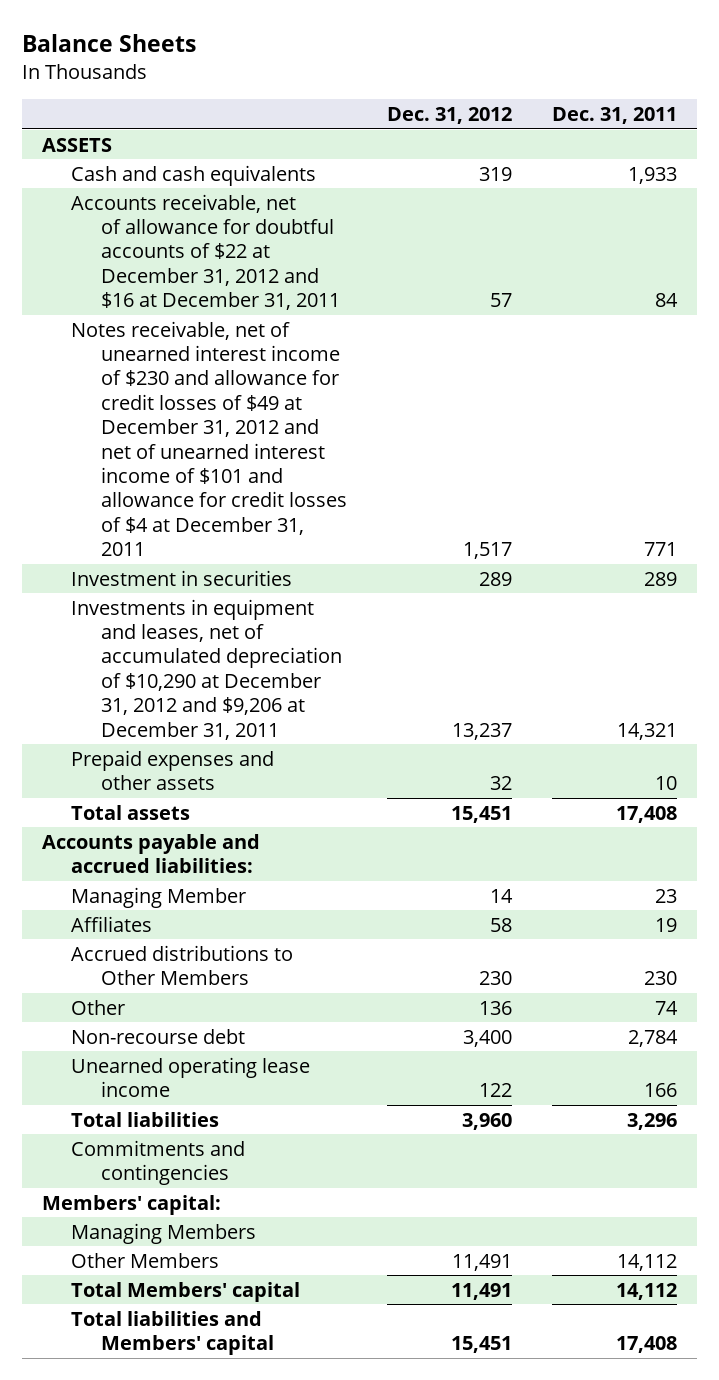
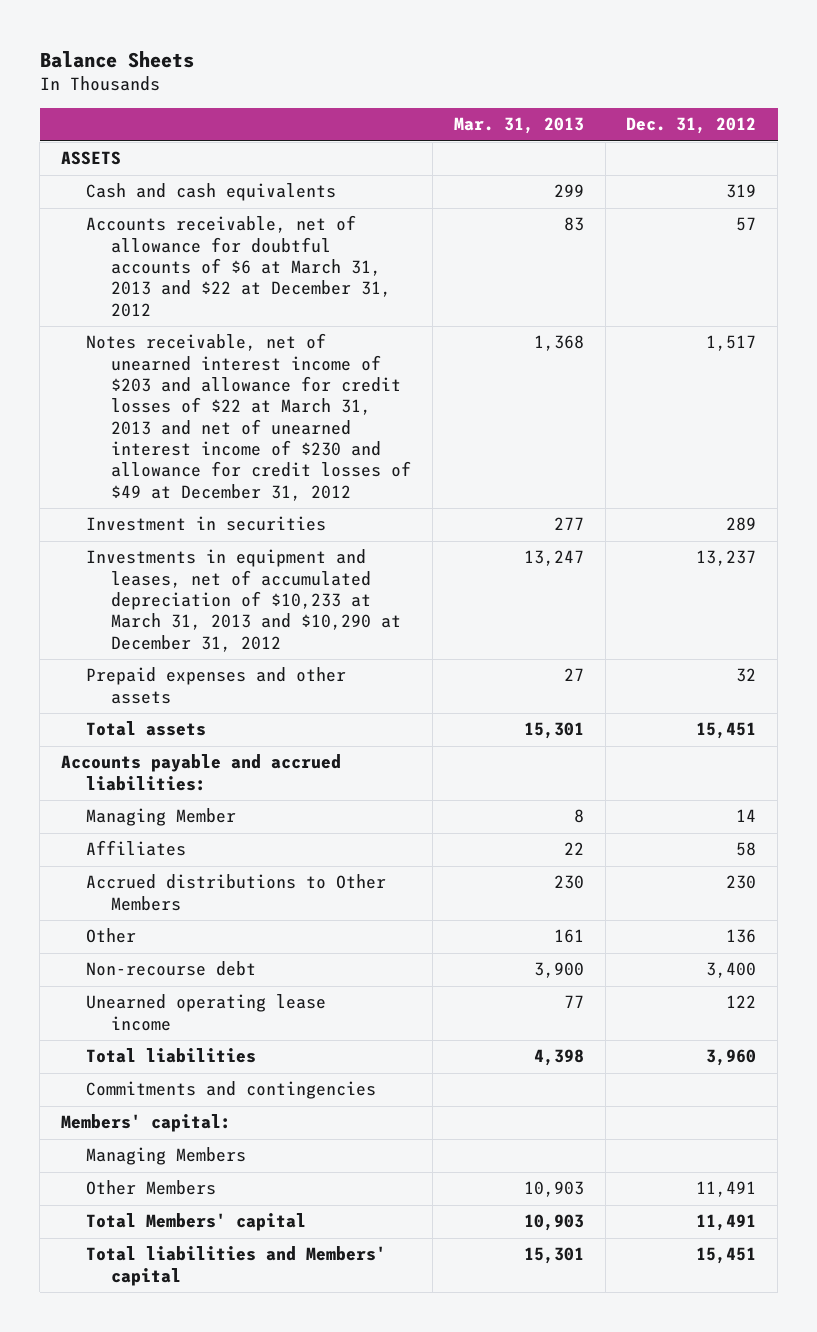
- | Dec. 31, 2012 | Dec. 31, 2011
+ | Mar. 31, 2013 | Dec. 31, 2012
- Accounts receivable, net of allowance for doubtful accounts of $22 at December 31, 2012 and $16 at December 31, 2011 | 57 | 84
- Notes receivable, net of unearned interest income of $230 and allowance for credit losses of $49 at December 31, 2012 and net of unearned interest income of $101 and allowance for credit losses of $4 at December 31, 2011 | 1,517 | 771
+ Accounts receivable, net of allowance for doubtful accounts of $6 at March 31, 2013 and $22 at December 31, 2012 | 83 | 57
+ Notes receivable, net of unearned interest income of $203 and allowance for credit losses of $22 at March 31, 2013 and net of unearned interest income of $230 and allowance for credit losses of $49 at December 31, 2012 | 1,368 | 1,517
- Investments in equipment and leases, net of accumulated depreciation of $10,290 at December 31, 2012 and $9,206 at December 31, 2011 | 13,237 | 14,321
+ Investments in equipment and leases, net of accumulated depreciation of $10,233 at March 31, 2013 and $10,290 at December 31, 2012 | 13,247 | 13,237

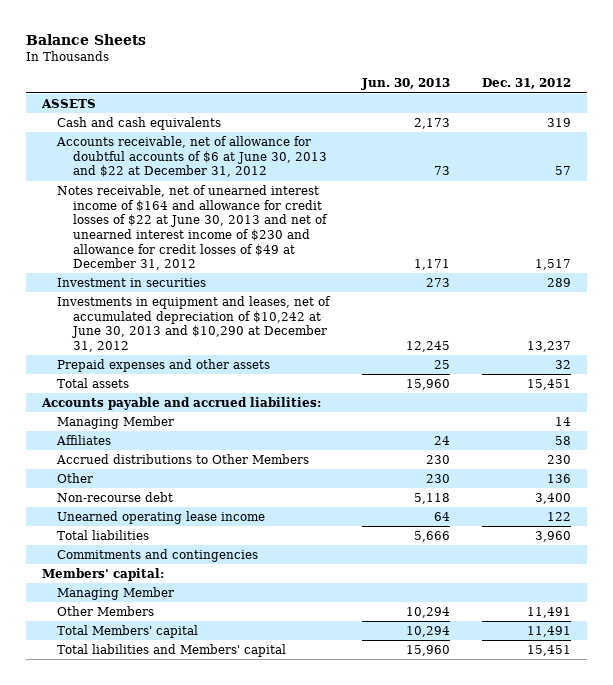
- | Mar. 31, 2013 | Dec. 31, 2012
+ | Jun. 30, 2013 | Dec. 31, 2012
- Accounts receivable, net of allowance for doubtful accounts of $6 at March 31, 2013 and $22 at December 31, 2012 | 83 | 57
- Notes receivable, net of unearned interest income of $203 and allowance for credit losses of $22 at March 31, 2013 and net of unearned interest income of $230 and allowance for credit losses of $49 at December 31, 2012 | 1,368 | 1,517
+ Accounts receivable, net of allowance for doubtful accounts of $6 at June 30, 2013 and $22 at December 31, 2012 | 73 | 57
+ Notes receivable, net of unearned interest income of $164 and allowance for credit losses of $22 at June 30, 2013 and net of unearned interest income of $230 and allowance for credit losses of $49 at December 31, 2012 | 1,171 | 1,517
- Investments in equipment and leases, net of accumulated depreciation of $10,233 at March 31, 2013 and $10,290 at December 31, 2012 | 13,247 | 13,237
+ Investments in equipment and leases, net of accumulated depreciation of $10,242 at June 30, 2013 and $10,290 at December 31, 2012 | 12,245 | 13,237
- Managing Members
+ Managing Member

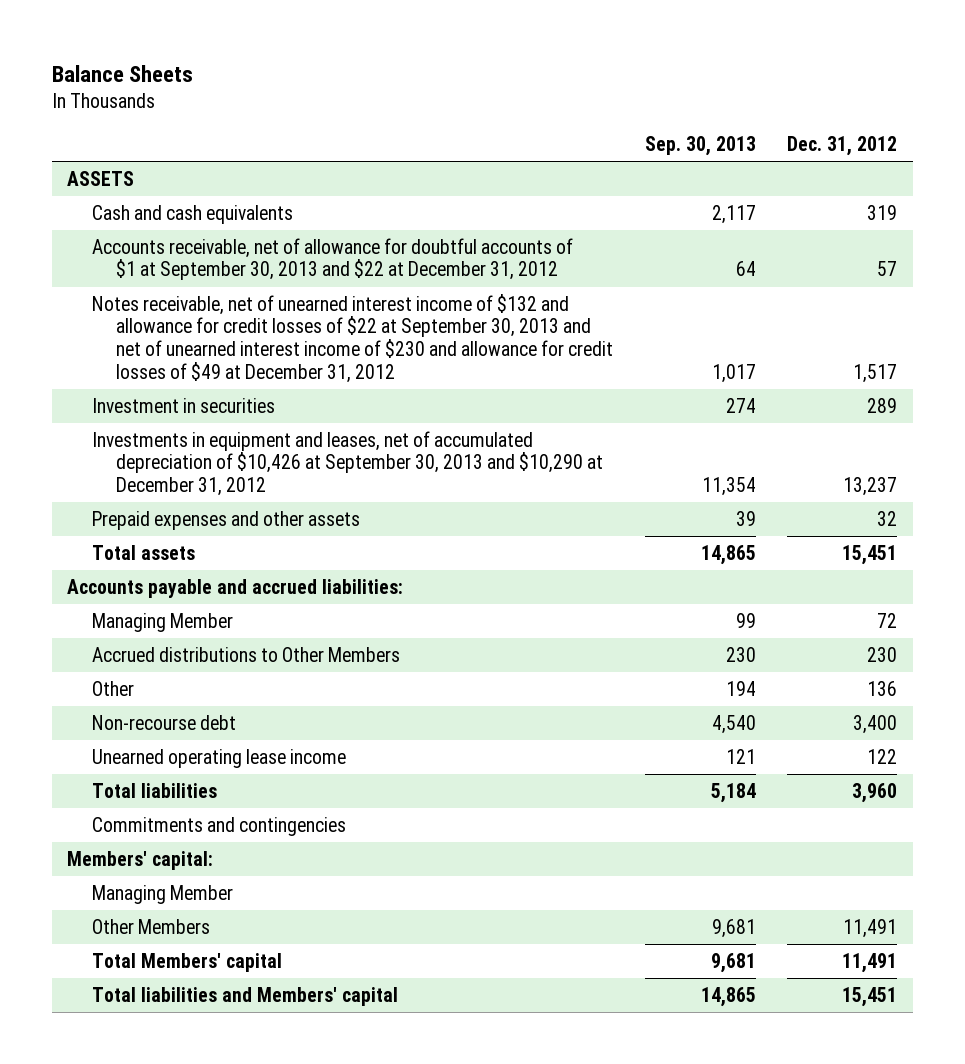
- | Jun. 30, 2013 | Dec. 31, 2012
+ | Sep. 30, 2013 | Dec. 31, 2012
- Accounts receivable, net of allowance for doubtful accounts of $6 at June 30, 2013 and $22 at December 31, 2012 | 73 | 57
- Notes receivable, net of unearned interest income of $164 and allowance for credit losses of $22 at June 30, 2013 and net of unearned interest income of $230 and allowance for credit losses of $49 at December 31, 2012 | 1,171 | 1,517
+ Accounts receivable, net of allowance for doubtful accounts of $1 at September 30, 2013 and $22 at December 31, 2012 | 64 | 57
+ Notes receivable, net of unearned interest income of $132 and allowance for credit losses of $22 at September 30, 2013 and net of unearned interest income of $230 and allowance for credit losses of $49 at December 31, 2012 | 1,017 | 1,517
- Investments in equipment and leases, net of accumulated depreciation of $10,242 at June 30, 2013 and $10,290 at December 31, 2012 | 12,245 | 13,237
+ Investments in equipment and leases, net of accumulated depreciation of $10,426 at September 30, 2013 and $10,290 at December 31, 2012 | 11,354 | 13,237
- Managing Member | | 14
- Affiliates | 24 | 58
+ Managing Member | 99 | 72

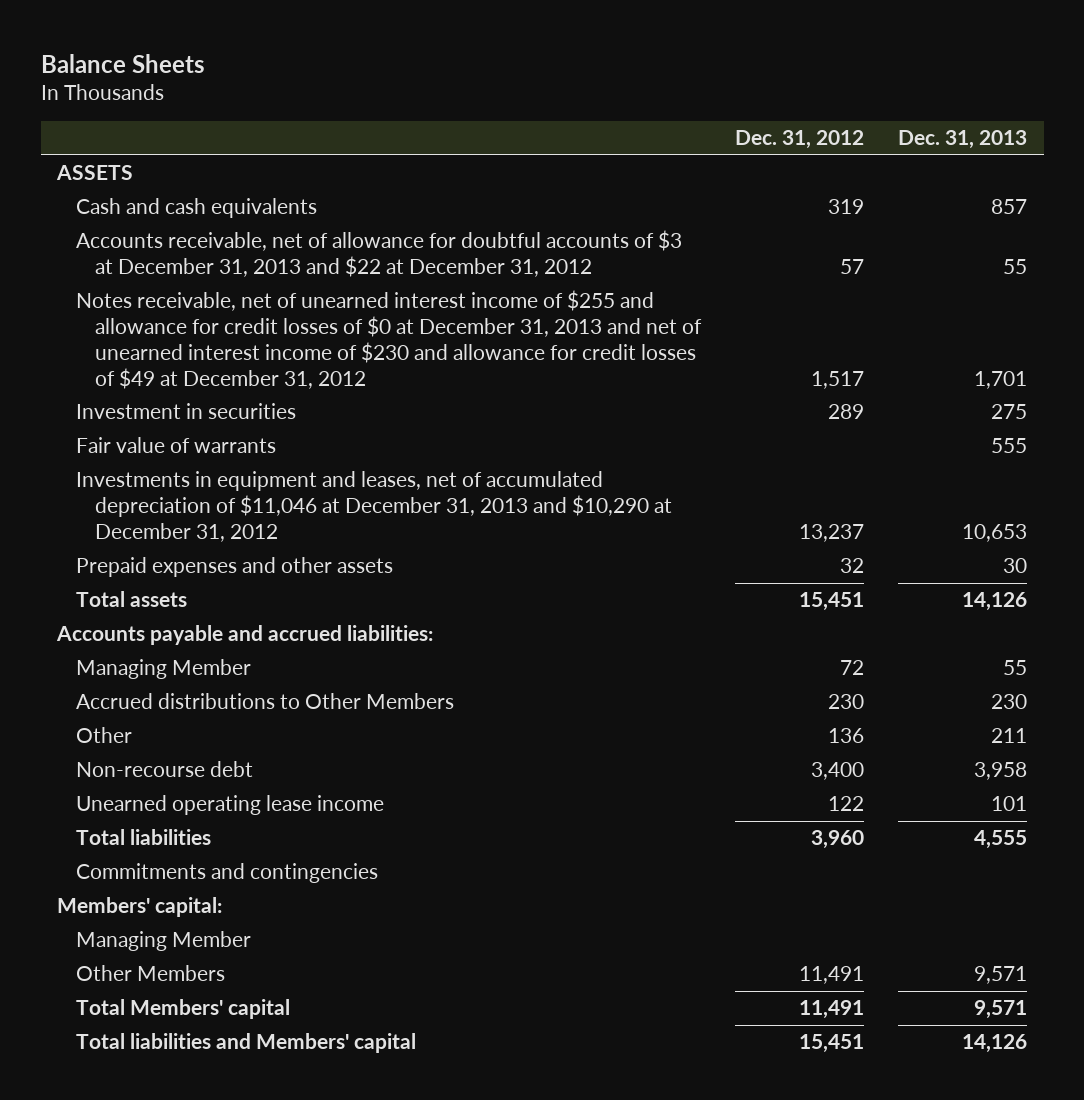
- | Sep. 30, 2013 | Dec. 31, 2012
+ | Dec. 31, 2012 | Dec. 31, 2013
- Accounts receivable, net of allowance for doubtful accounts of $1 at September 30, 2013 and $22 at December 31, 2012 | 64 | 57
- Notes receivable, net of unearned interest income of $132 and allowance for credit losses of $22 at September 30, 2013 and net of unearned interest income of $230 and allowance for credit losses of $49 at December 31, 2012 | 1,017 | 1,517
+ Accounts receivable, net of allowance for doubtful accounts of $3 at December 31, 2013 and $22 at December 31, 2012 | 57 | 55
+ Notes receivable, net of unearned interest income of $255 and allowance for credit losses of $0 at December 31, 2013 and net of unearned interest income of $230 and allowance for credit losses of $49 at December 31, 2012 | 1,517 | 1,701
- Investments in equipment and leases, net of accumulated depreciation of $10,426 at September 30, 2013 and $10,290 at December 31, 2012 | 11,354 | 13,237
+ Fair value of warrants | | 555
+ Investments in equipment and leases, net of accumulated depreciation of $11,046 at December 31, 2013 and $10,290 at December 31, 2012 | 13,237 | 10,653

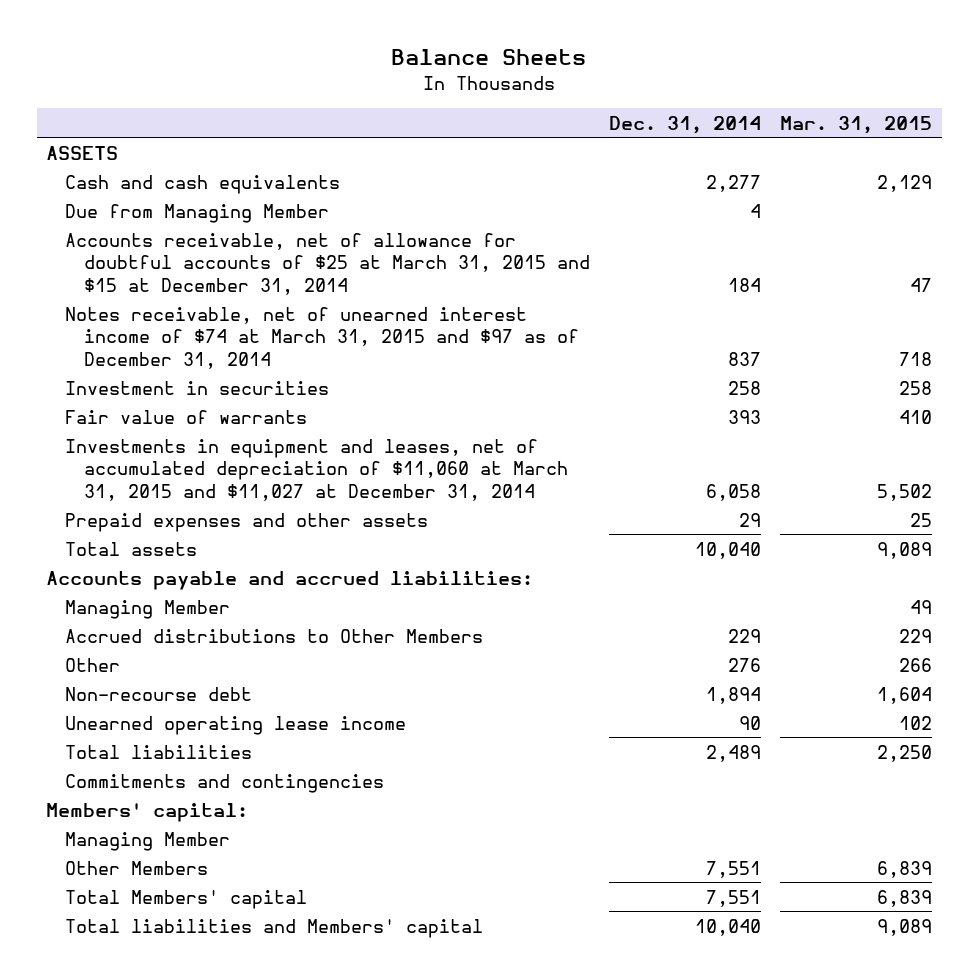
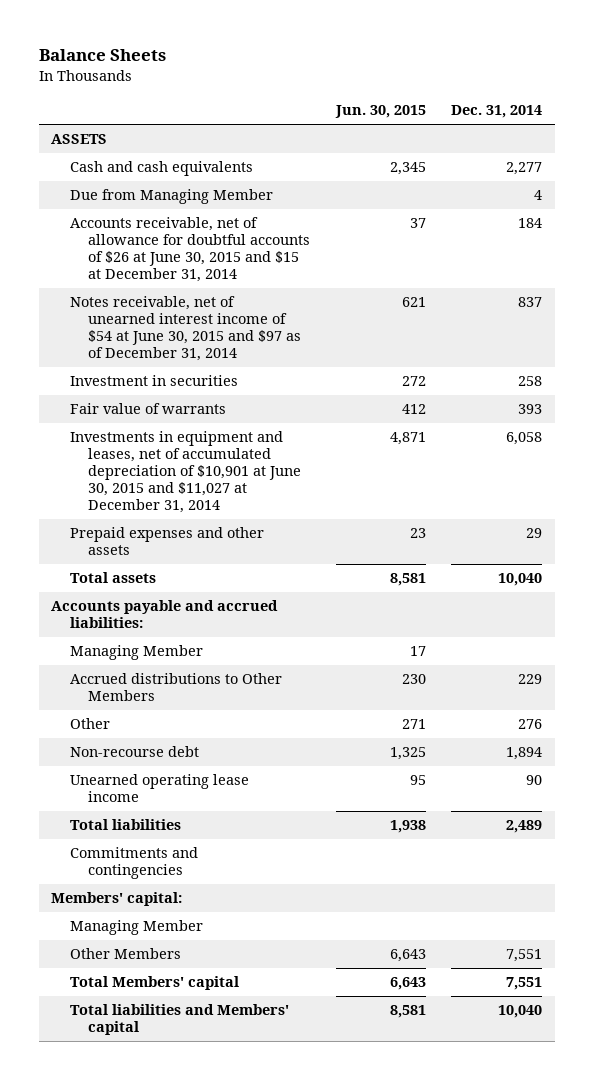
- | Dec. 31, 2014 | Mar. 31, 2015
+ | Jun. 30, 2015 | Dec. 31, 2014
- Accounts receivable, net of allowance for doubtful accounts of $25 at March 31, 2015 and $15 at December 31, 2014 | 184 | 47
- Notes receivable, net of unearned interest income of $74 at March 31, 2015 and $97 as of December 31, 2014 | 837 | 718
+ Accounts receivable, net of allowance for doubtful accounts of $26 at June 30, 2015 and $15 at December 31, 2014 | 37 | 184
+ Notes receivable, net of unearned interest income of $54 at June 30, 2015 and $97 as of December 31, 2014 | 621 | 837
- Investments in equipment and leases, net of accumulated depreciation of $11,060 at March 31, 2015 and $11,027 at December 31, 2014 | 6,058 | 5,502
+ Investments in equipment and leases, net of accumulated depreciation of $10,901 at June 30, 2015 and $11,027 at December 31, 2014 | 4,871 | 6,058

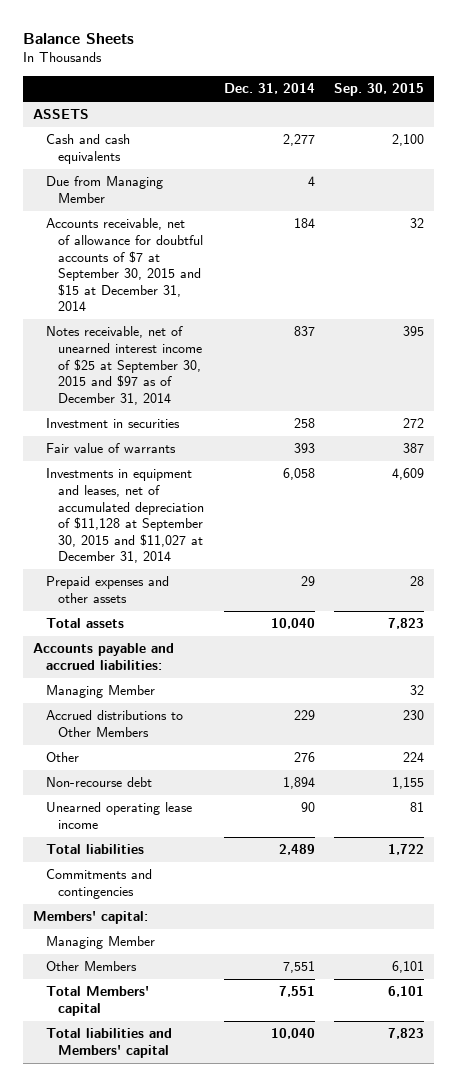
- | Jun. 30, 2015 | Dec. 31, 2014
+ | Dec. 31, 2014 | Sep. 30, 2015
- Accounts receivable, net of allowance for doubtful accounts of $26 at June 30, 2015 and $15 at December 31, 2014 | 37 | 184
- Notes receivable, net of unearned interest income of $54 at June 30, 2015 and $97 as of December 31, 2014 | 621 | 837
+ Accounts receivable, net of allowance for doubtful accounts of $7 at September 30, 2015 and $15 at December 31, 2014 | 184 | 32
+ Notes receivable, net of unearned interest income of $25 at September 30, 2015 and $97 as of December 31, 2014 | 837 | 395
- Investments in equipment and leases, net of accumulated depreciation of $10,901 at June 30, 2015 and $11,027 at December 31, 2014 | 4,871 | 6,058
+ Investments in equipment and leases, net of accumulated depreciation of $11,128 at September 30, 2015 and $11,027 at December 31, 2014 | 6,058 | 4,609

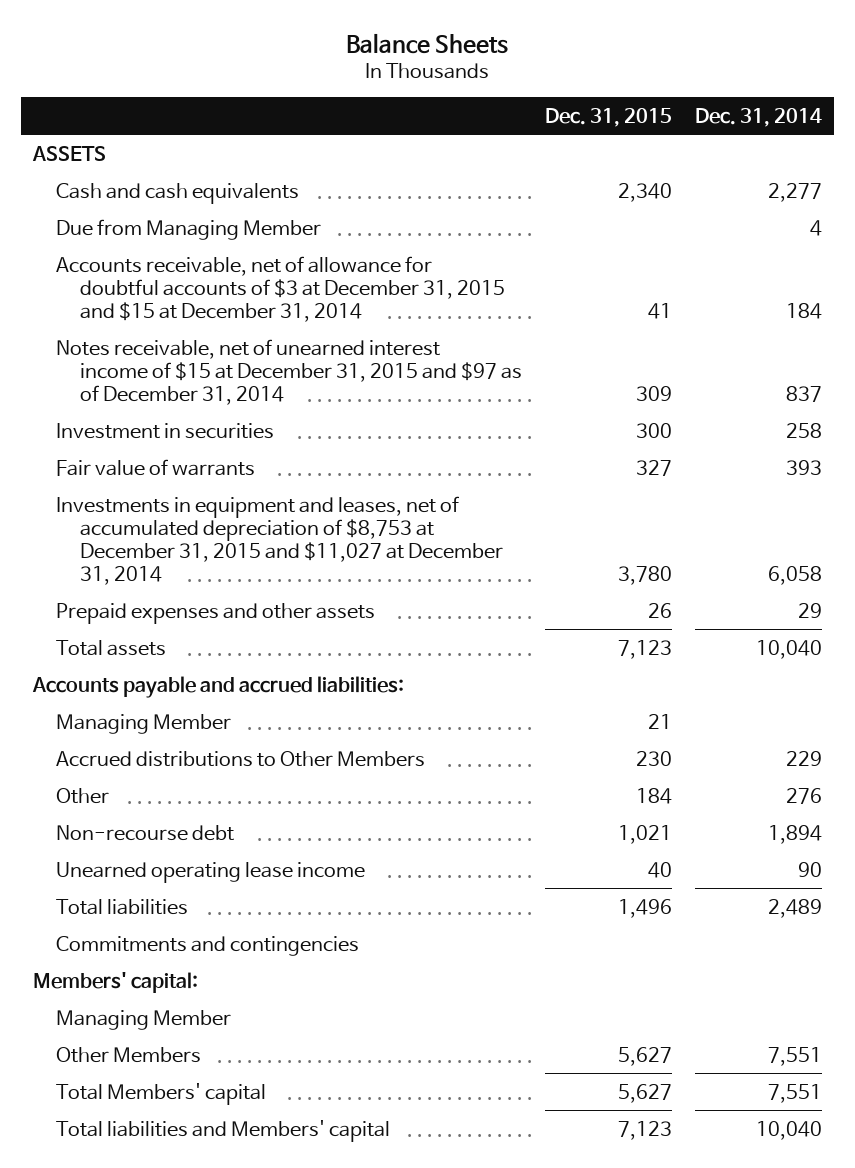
- | Dec. 31, 2014 | Sep. 30, 2015
+ | Dec. 31, 2015 | Dec. 31, 2014
- Accounts receivable, net of allowance for doubtful accounts of $7 at September 30, 2015 and $15 at December 31, 2014 | 184 | 32
- Notes receivable, net of unearned interest income of $25 at September 30, 2015 and $97 as of December 31, 2014 | 837 | 395
+ Accounts receivable, net of allowance for doubtful accounts of $3 at December 31, 2015 and $15 at December 31, 2014 | 41 | 184
+ Notes receivable, net of unearned interest income of $15 at December 31, 2015 and $97 as of December 31, 2014 | 309 | 837
- Investments in equipment and leases, net of accumulated depreciation of $11,128 at September 30, 2015 and $11,027 at December 31, 2014 | 6,058 | 4,609
+ Investments in equipment and leases, net of accumulated depreciation of $8,753 at December 31, 2015 and $11,027 at December 31, 2014 | 3,780 | 6,058

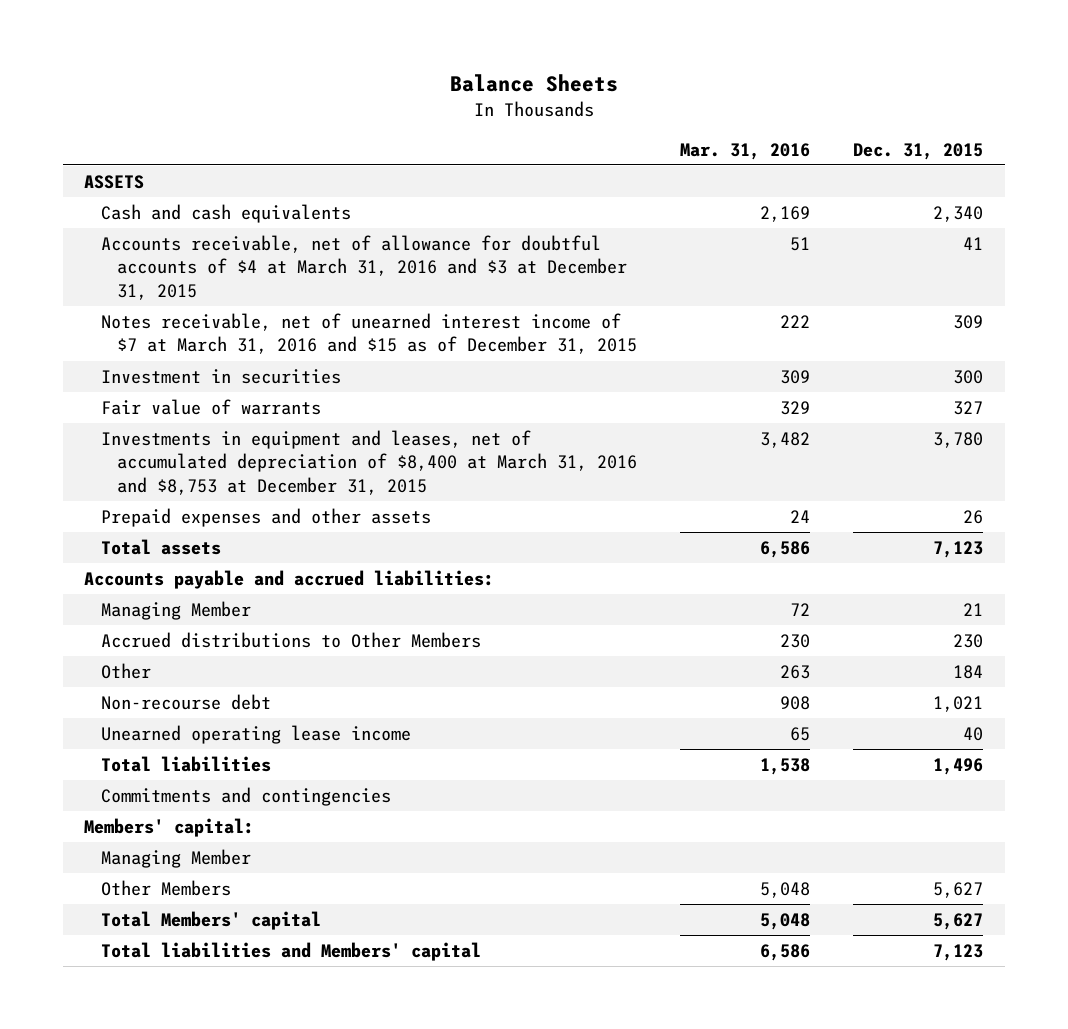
- | Dec. 31, 2015 | Dec. 31, 2014
+ | Mar. 31, 2016 | Dec. 31, 2015
- Due from Managing Member | | 4
- Accounts receivable, net of allowance for doubtful accounts of $3 at December 31, 2015 and $15 at December 31, 2014 | 41 | 184
- Notes receivable, net of unearned interest income of $15 at December 31, 2015 and $97 as of December 31, 2014 | 309 | 837
+ Accounts receivable, net of allowance for doubtful accounts of $4 at March 31, 2016 and $3 at December 31, 2015 | 51 | 41
+ Notes receivable, net of unearned interest income of $7 at March 31, 2016 and $15 as of December 31, 2015 | 222 | 309
- Investments in equipment and leases, net of accumulated depreciation of $8,753 at December 31, 2015 and $11,027 at December 31, 2014 | 3,780 | 6,058
+ Investments in equipment and leases, net of accumulated depreciation of $8,400 at March 31, 2016 and $8,753 at December 31, 2015 | 3,482 | 3,780

